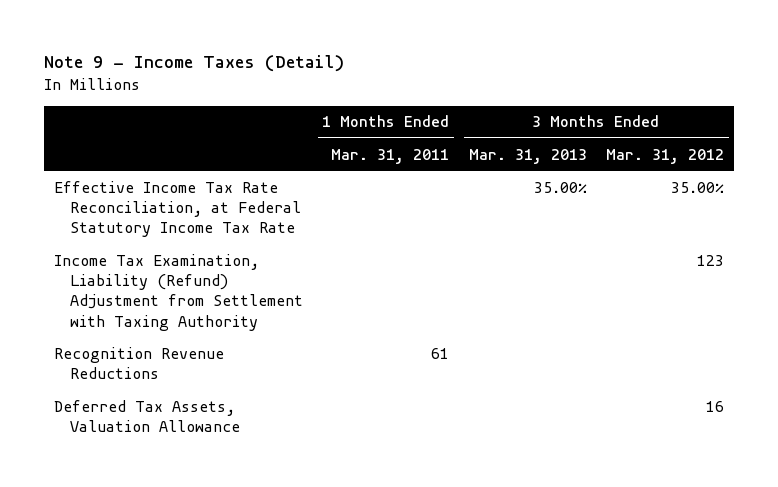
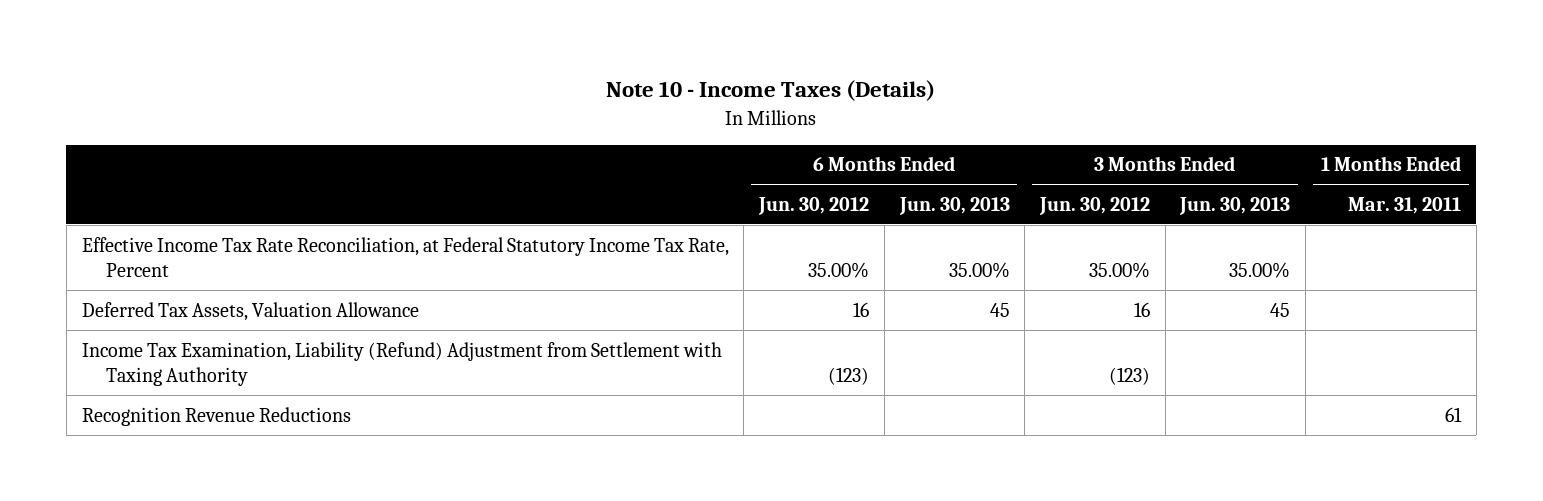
- Note 9 - Income Taxes (Detail)
+ Note 10 - Income Taxes (Details)
- | 1 Months Ended Mar. 31, 2011 | 3 Months Ended Mar. 31, 2013 | 3 Months Ended Mar. 31, 2012
+ | 6 Months Ended Jun. 30, 2012 | 6 Months Ended Jun. 30, 2013 | 3 Months Ended Jun. 30, 2012 | 3 Months Ended Jun. 30, 2013 | 1 Months Ended Mar. 31, 2011
- Effective Income Tax Rate Reconciliation, at Federal Statutory Income Tax Rate | | 35.00% | 35.00%
+ Effective Income Tax Rate Reconciliation, at Federal Statutory Income Tax Rate, Percent | 35.00% | 35.00% | 35.00% | 35.00% |
moved up: Deferred Tax Assets, Valuation Allowance | 16 | 45 | 16 | 45 |

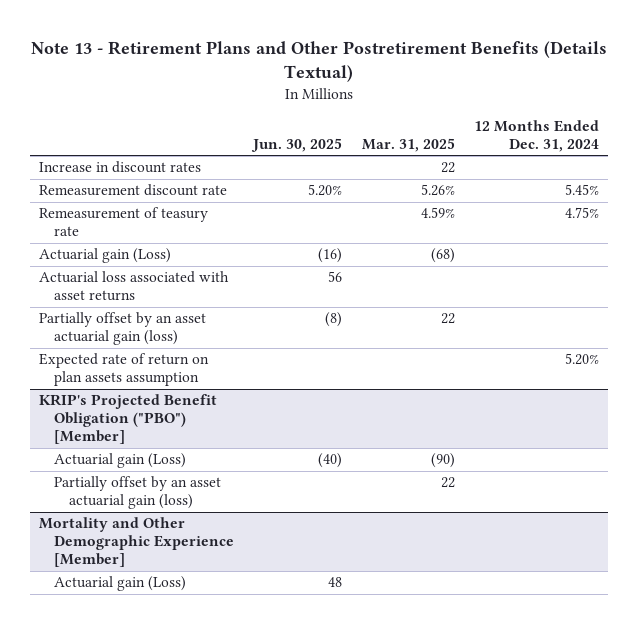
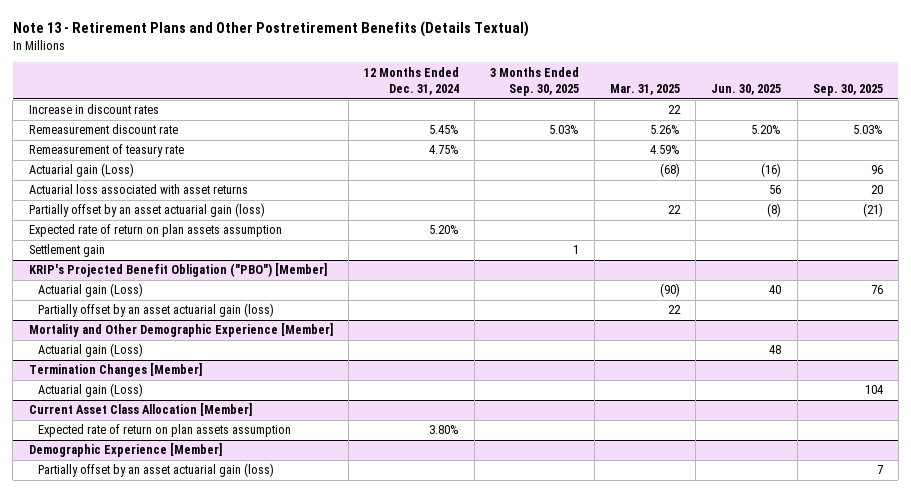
- | Jun. 30, 2025 | Mar. 31, 2025 | 12 Months Ended Dec. 31, 2024
+ | 12 Months Ended Dec. 31, 2024 | 3 Months Ended Sep. 30, 2025 | Mar. 31, 2025 | Jun. 30, 2025 | Sep. 30, 2025
+ Settlement gain | | 1 | | |
@ KRIP's Projected Benefit Obligation ("PBO") [Member]
- Actuarial gain (Loss) | (40) | (90) |
+ Actuarial gain (Loss) | | | (90) | 40 | 76
+ Termination Changes [Member]
+ Actuarial gain (Loss) | | | | | 104
+ Current Asset Class Allocation [Member]
+ Expected rate of return on plan assets assumption | 3.80% | | | |
+ Demographic Experience [Member]
+ Partially offset by an asset actuarial gain (loss) | | | | | 7

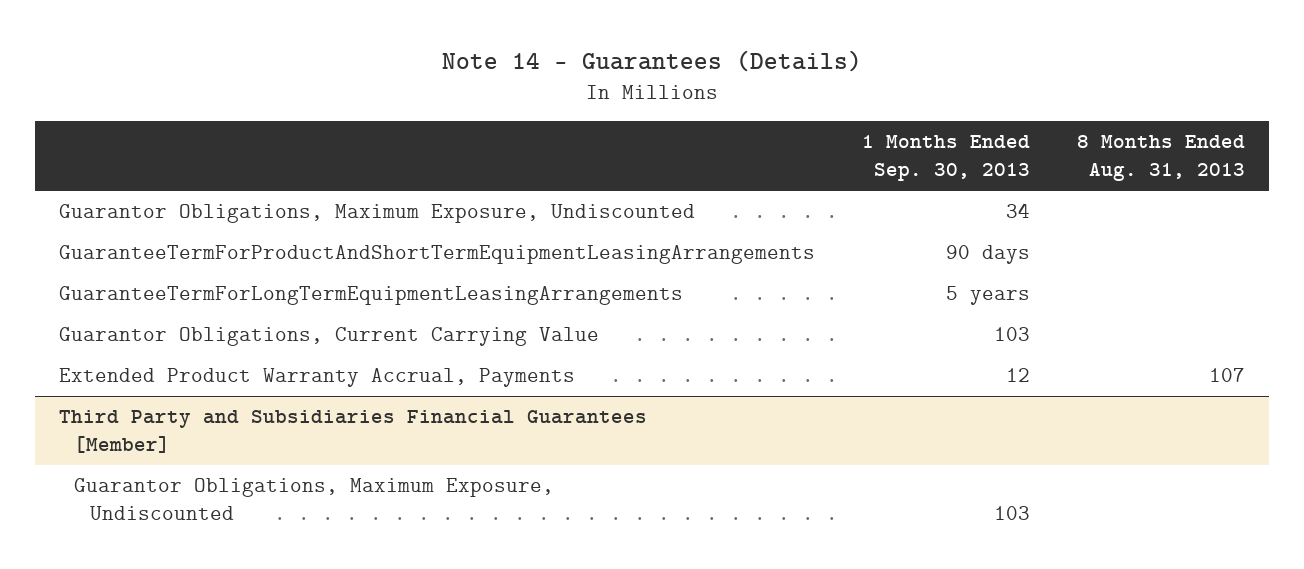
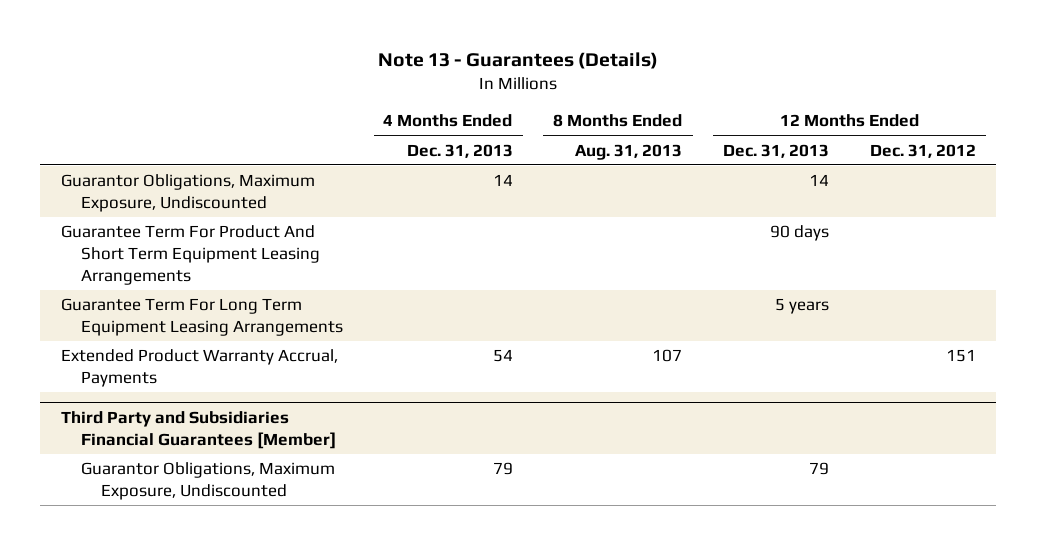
- Note 14 - Guarantees (Details)
+ Note 13 - Guarantees (Details)
- | 1 Months Ended Sep. 30, 2013 | 8 Months Ended Aug. 31, 2013
+ | 4 Months Ended Dec. 31, 2013 | 8 Months Ended Aug. 31, 2013 | 12 Months Ended Dec. 31, 2013 | 12 Months Ended Dec. 31, 2012
- GuaranteeTermForProductAndShortTermEquipmentLeasingArrangements | 90 days |
- GuaranteeTermForLongTermEquipmentLeasingArrangements | 5 years |
- Guarantor Obligations, Current Carrying Value | 103 |
+ Guarantee Term For Product And Short Term Equipment Leasing Arrangements | | | 90 days |
+ Guarantee Term For Long Term Equipment Leasing Arrangements | | | 5 years |

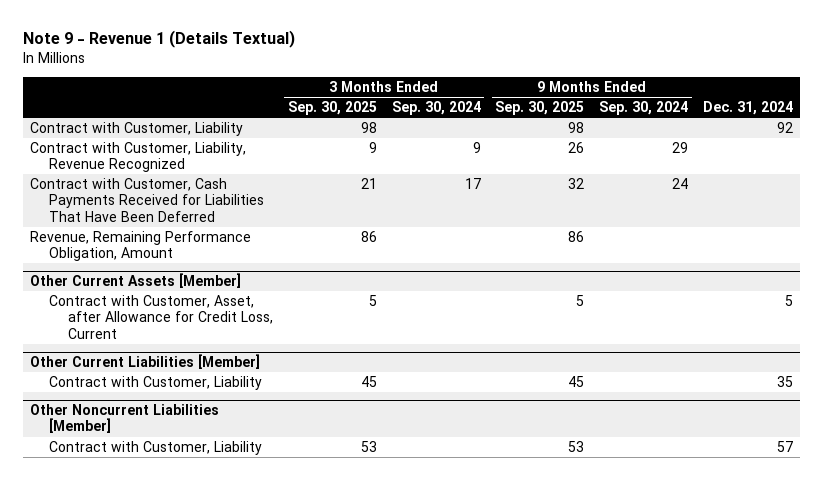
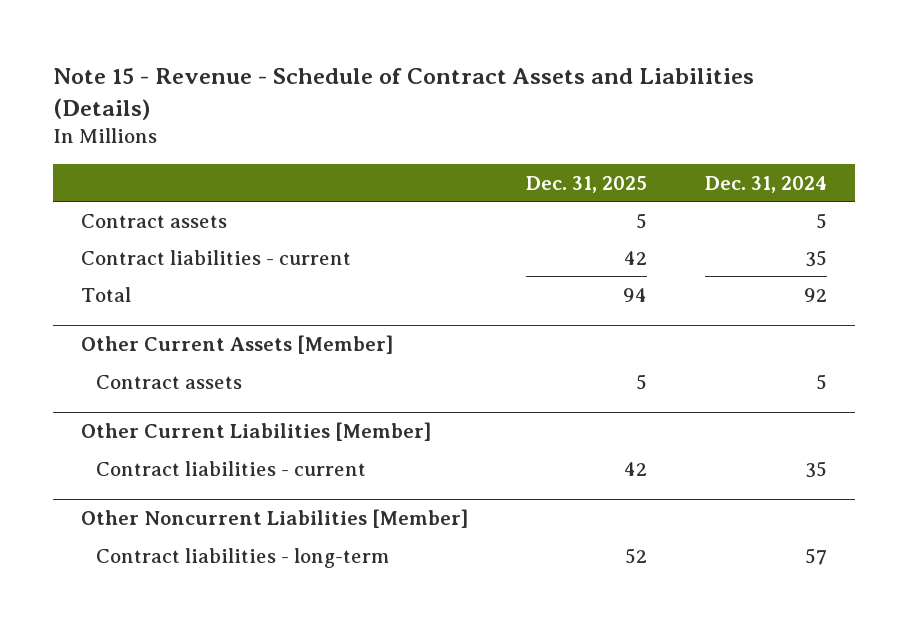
- Note 9 - Revenue 1 (Details Textual)
+ Note 15 - Revenue - Schedule of Contract Assets and Liabilities (Details)
- | 3 Months Ended Sep. 30, 2025 | 3 Months Ended Sep. 30, 2024 | 9 Months Ended Sep. 30, 2025 | 9 Months Ended Sep. 30, 2024 | Dec. 31, 2024
+ | Dec. 31, 2025 | Dec. 31, 2024
- Contract with Customer, Liability | 98 | | 98 | | 92
- Contract with Customer, Liability, Revenue Recognized | 9 | 9 | 26 | 29 |
- Contract with Customer, Cash Payments Received for Liabilities That Have Been Deferred | 21 | 17 | 32 | 24 |
- Revenue, Remaining Performance Obligation, Amount | 86 | | 86 | |
+ Contract assets | 5 | 5
+ Contract liabilities - current | 42 | 35
+ Total | 94 | 92
@ Other Current Assets [Member]
- Contract with Customer, Asset, after Allowance for Credit Loss, Current | 5 | | 5 | | 5
+ Contract assets | 5 | 5
@ Other Current Liabilities [Member]
- Contract with Customer, Liability | 45 | | 45 | | 35
+ Contract liabilities - current | 42 | 35
@ Other Noncurrent Liabilities [Member]
- Contract with Customer, Liability | 53 | | 53 | | 57
+ Contract liabilities - long-term | 52 | 57

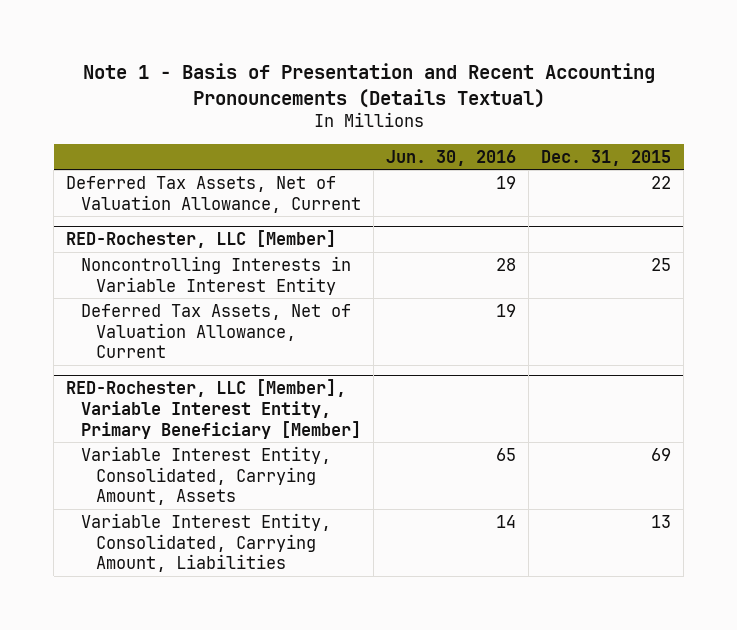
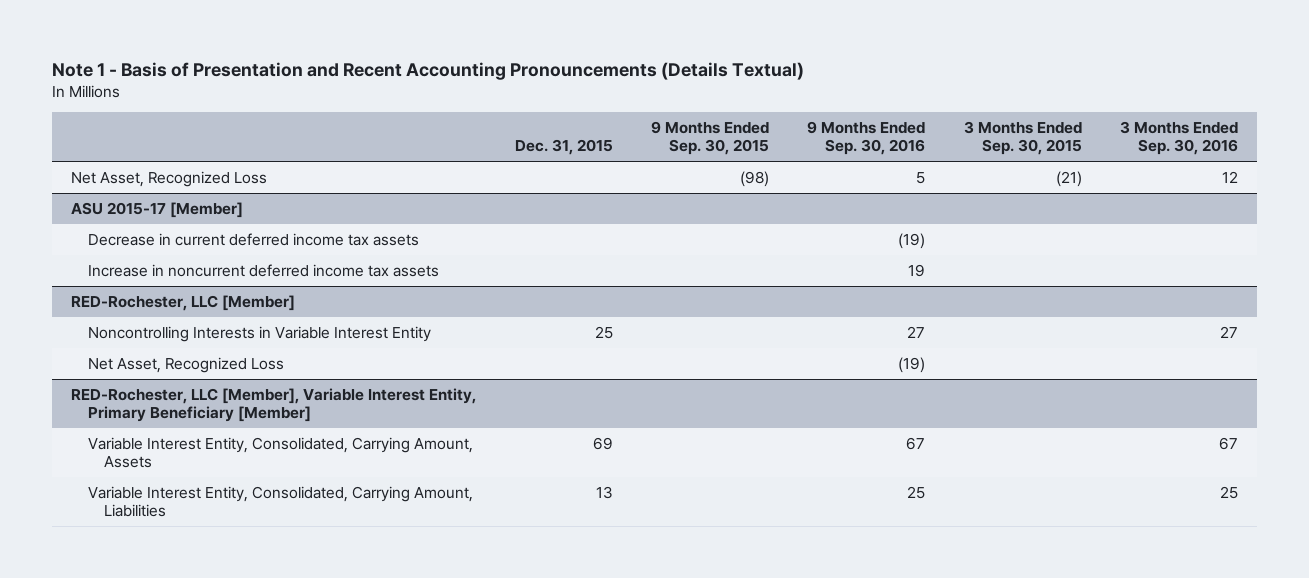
- | Jun. 30, 2016 | Dec. 31, 2015
+ | Dec. 31, 2015 | 9 Months Ended Sep. 30, 2015 | 9 Months Ended Sep. 30, 2016 | 3 Months Ended Sep. 30, 2015 | 3 Months Ended Sep. 30, 2016
- Deferred Tax Assets, Net of Valuation Allowance, Current | 19 | 22
+ Net Asset, Recognized Loss | | (98) | 5 | (21) | 12
+ ASU 2015-17 [Member]
+ Decrease in current deferred income tax assets | | | (19) | |
+ Increase in noncurrent deferred income tax assets | | | 19 | |
@ RED-Rochester, LLC [Member]
- Deferred Tax Assets, Net of Valuation Allowance, Current | 19 |
+ Net Asset, Recognized Loss | | | (19) | |

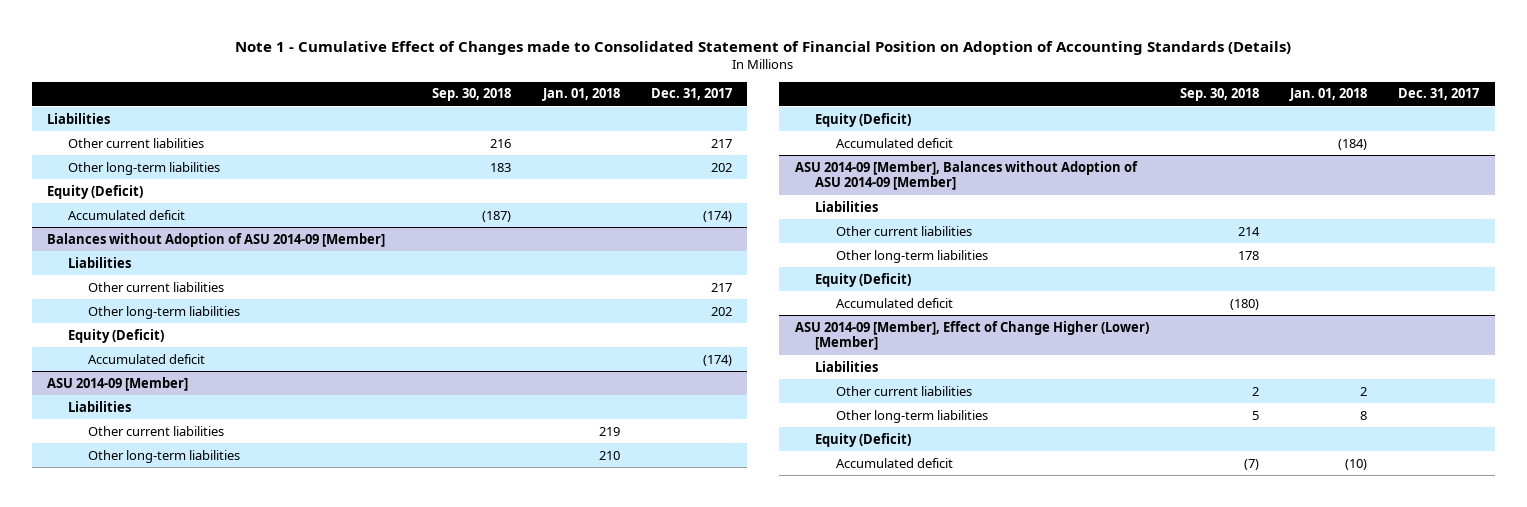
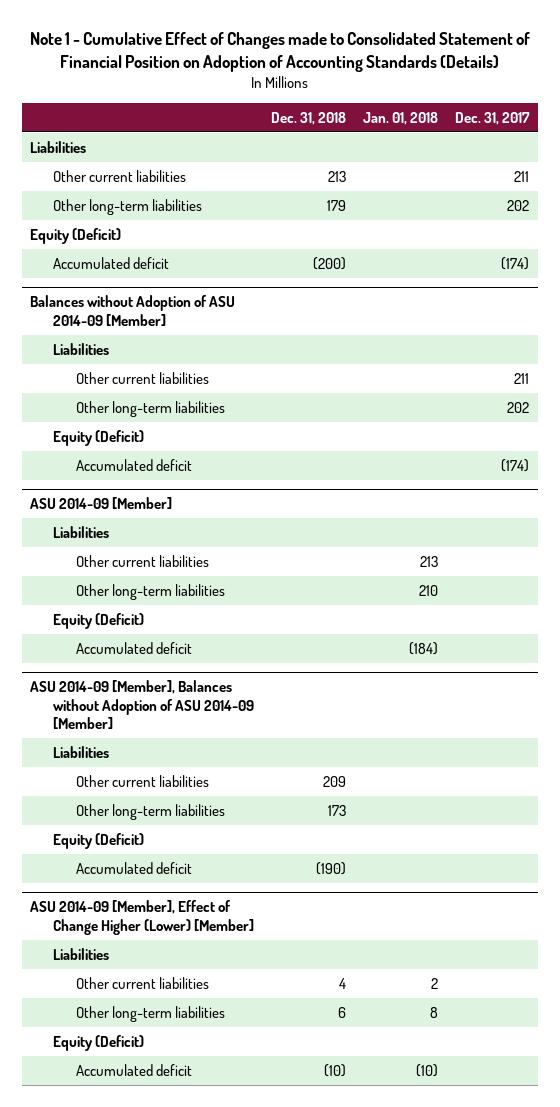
- | Sep. 30, 2018 | Jan. 01, 2018 | Dec. 31, 2017
+ | Dec. 31, 2018 | Jan. 01, 2018 | Dec. 31, 2017
- Other current liabilities | 216 | | 217
+ Other current liabilities | 213 | | 211
@ Balances without Adoption of ASU 2014-09 [Member]
- Other current liabilities | | | 217
+ Other current liabilities | | | 211
@ ASU 2014-09 [Member]
- Other current liabilities | | 219 |
+ Other current liabilities | | 213 |

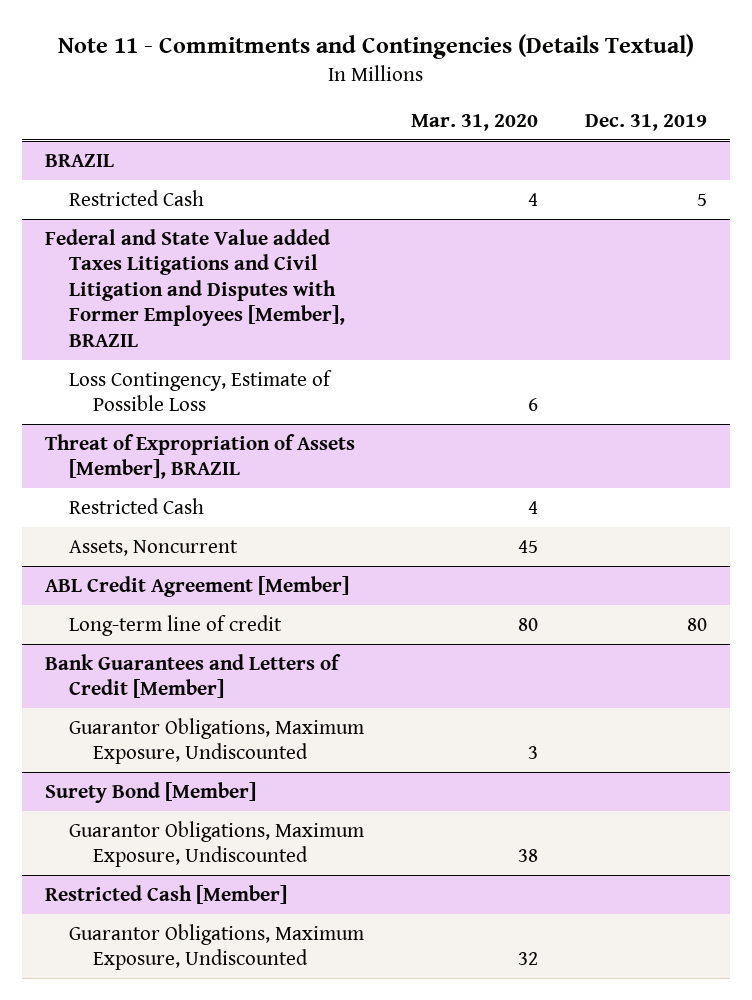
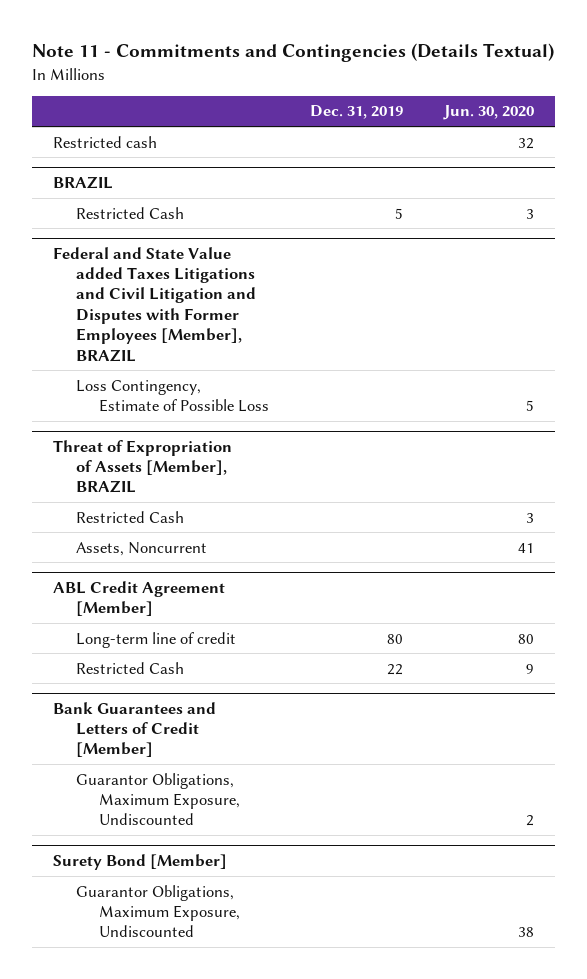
- | Mar. 31, 2020 | Dec. 31, 2019
+ | Dec. 31, 2019 | Jun. 30, 2020
+ Restricted cash | | 32
@ ABL Credit Agreement [Member]
+ Restricted Cash | 22 | 9
- Restricted Cash [Member]
- Guarantor Obligations, Maximum Exposure, Undiscounted | 32 |

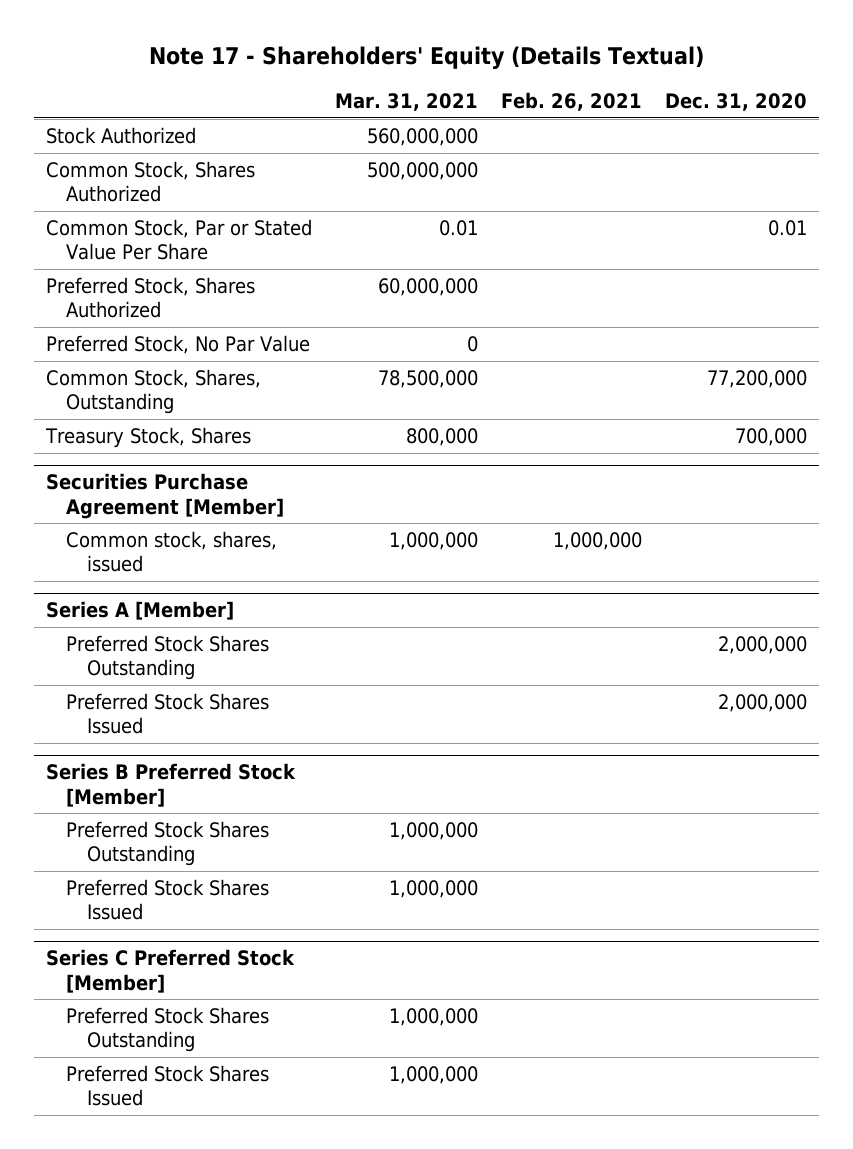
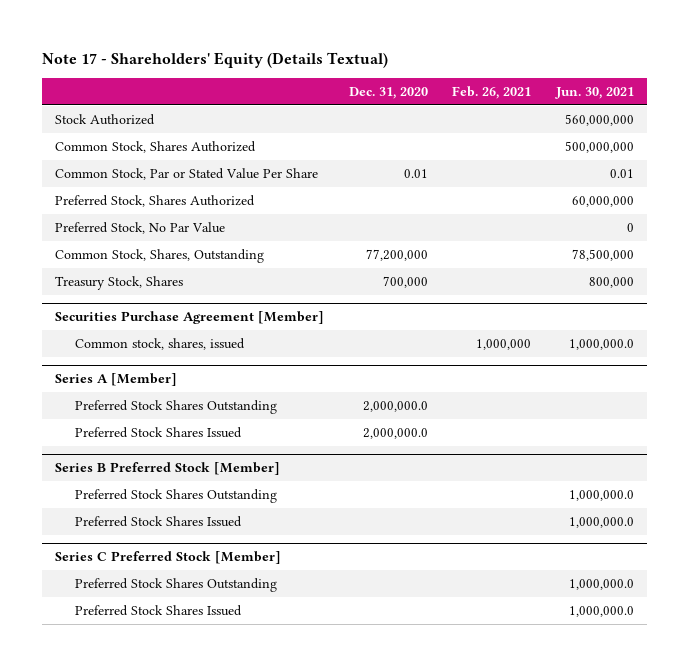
- | Mar. 31, 2021 | Feb. 26, 2021 | Dec. 31, 2020
+ | Dec. 31, 2020 | Feb. 26, 2021 | Jun. 30, 2021
@ Series A [Member]
- Preferred Stock Shares Outstanding | | | 2,000,000
- Preferred Stock Shares Issued | | | 2,000,000
+ Preferred Stock Shares Outstanding | 2,000,000.0 | |
+ Preferred Stock Shares Issued | 2,000,000.0 | |

